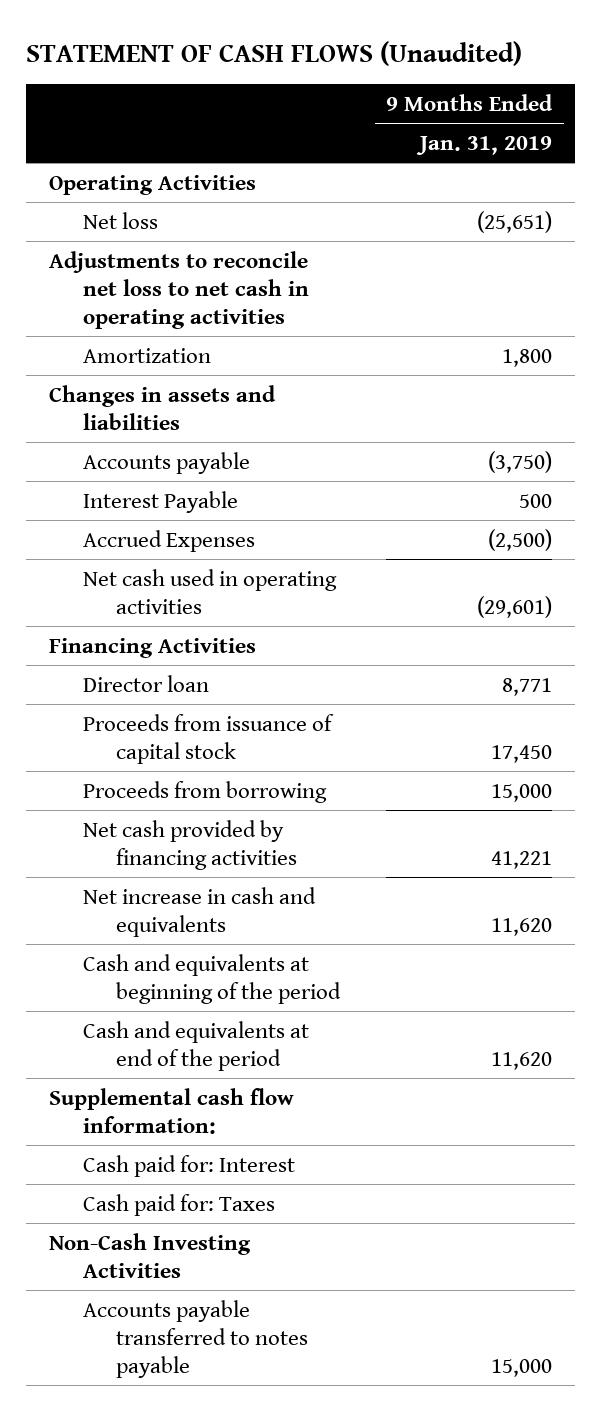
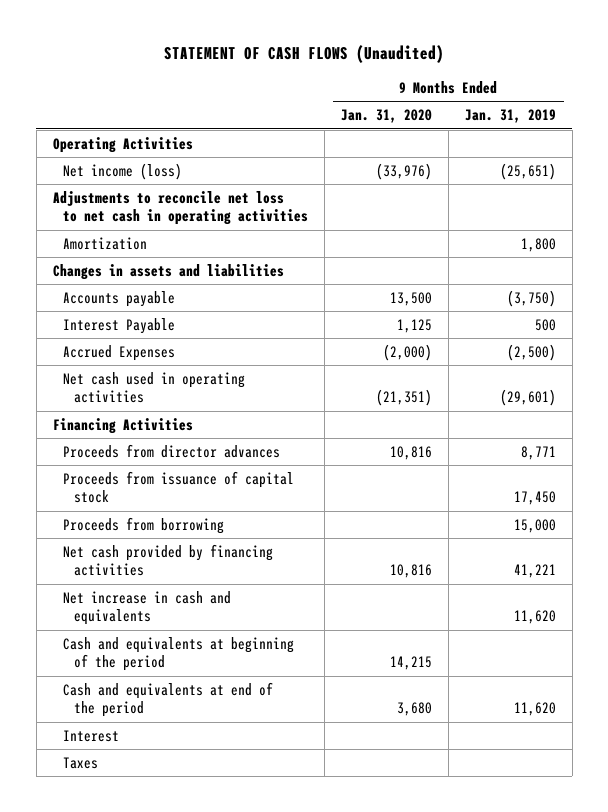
- | 9 Months Ended Jan. 31, 2019
+ | 9 Months Ended Jan. 31, 2020 | 9 Months Ended Jan. 31, 2019
- Net loss | (25,651)
+ Net income (loss) | (33,976) | (25,651)
- Director loan | 8,771
+ Proceeds from director advances | 10,816 | 8,771
- Supplemental cash flow information:
- Cash paid for: Interest
- Cash paid for: Taxes
- Non-Cash Investing Activities
- Accounts payable transferred to notes payable | 15,000
+ Interest
+ Taxes

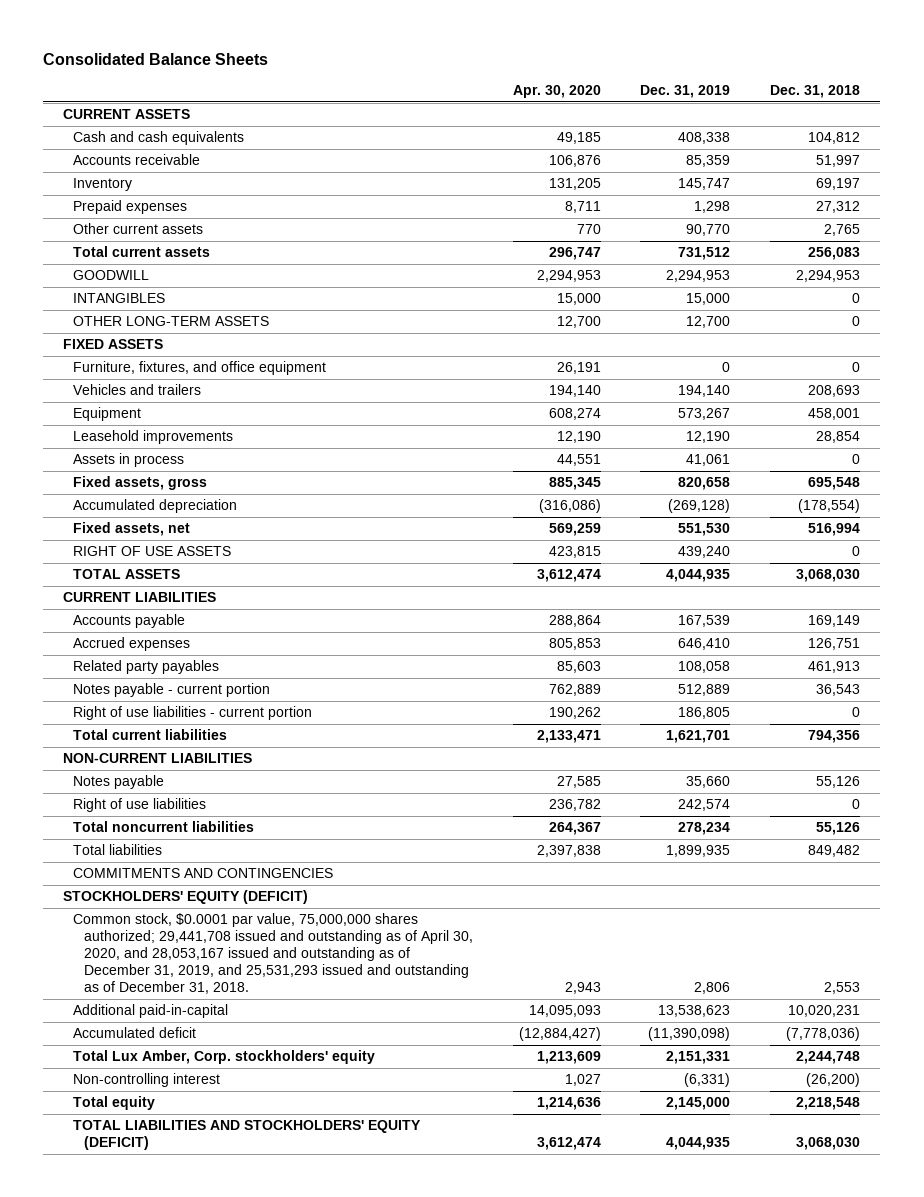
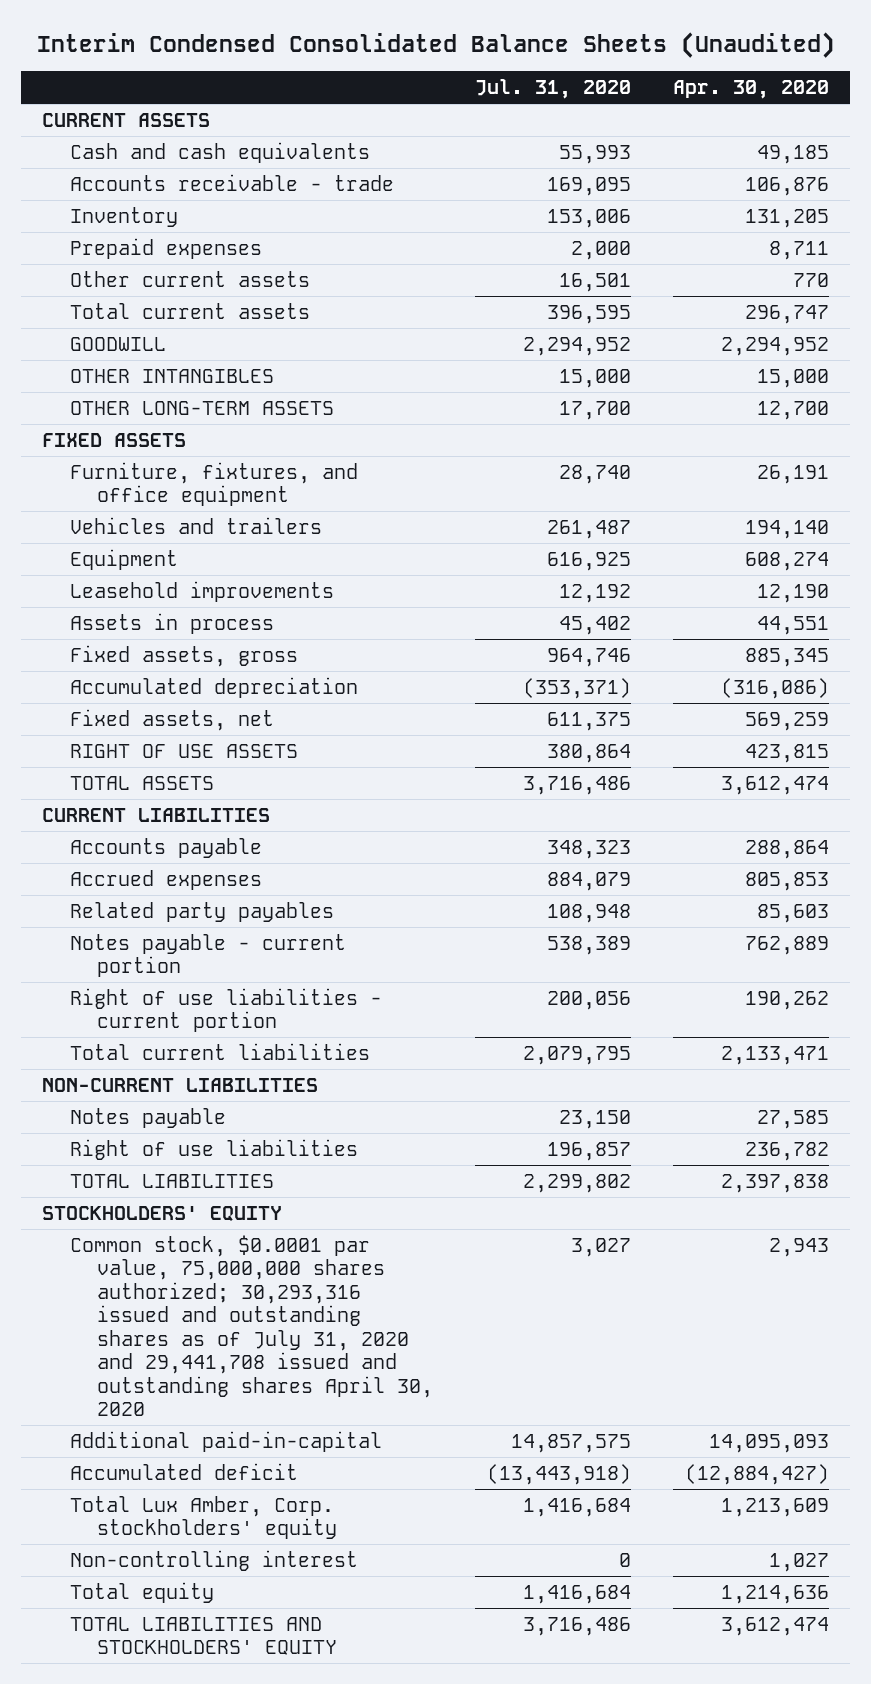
- Consolidated Balance Sheets
+ Interim Condensed Consolidated Balance Sheets (Unaudited)
- | Apr. 30, 2020 | Dec. 31, 2019 | Dec. 31, 2018
+ | Jul. 31, 2020 | Apr. 30, 2020
- Accounts receivable | 106,876 | 85,359 | 51,997
+ Accounts receivable - trade | 169,095 | 106,876
- GOODWILL | 2,294,953 | 2,294,953 | 2,294,953
- INTANGIBLES | 15,000 | 15,000 | 0
+ GOODWILL | 2,294,952 | 2,294,952
+ OTHER INTANGIBLES | 15,000 | 15,000
- Total noncurrent liabilities | 264,367 | 278,234 | 55,126
- Total liabilities | 2,397,838 | 1,899,935 | 849,482
- COMMITMENTS AND CONTINGENCIES
- STOCKHOLDERS' EQUITY (DEFICIT)
- Common stock, $0.0001 par value, 75,000,000 shares authorized; 29,441,708 issued and outstanding as of April 30, 2020, and 28,053,167 issued and outstanding as of December 31, 2019, and 25,531,293 issued and outstanding as of December 31, 2018. | 2,943 | 2,806 | 2,553
+ TOTAL LIABILITIES | 2,299,802 | 2,397,838
+ STOCKHOLDERS' EQUITY
+ Common stock, $0.0001 par value, 75,000,000 shares authorized; 30,293,316 issued and outstanding shares as of July 31, 2020 and 29,441,708 issued and outstanding shares April 30, 2020 | 3,027 | 2,943
- TOTAL LIABILITIES AND STOCKHOLDERS' EQUITY (DEFICIT) | 3,612,474 | 4,044,935 | 3,068,030
+ TOTAL LIABILITIES AND STOCKHOLDERS' EQUITY | 3,716,486 | 3,612,474

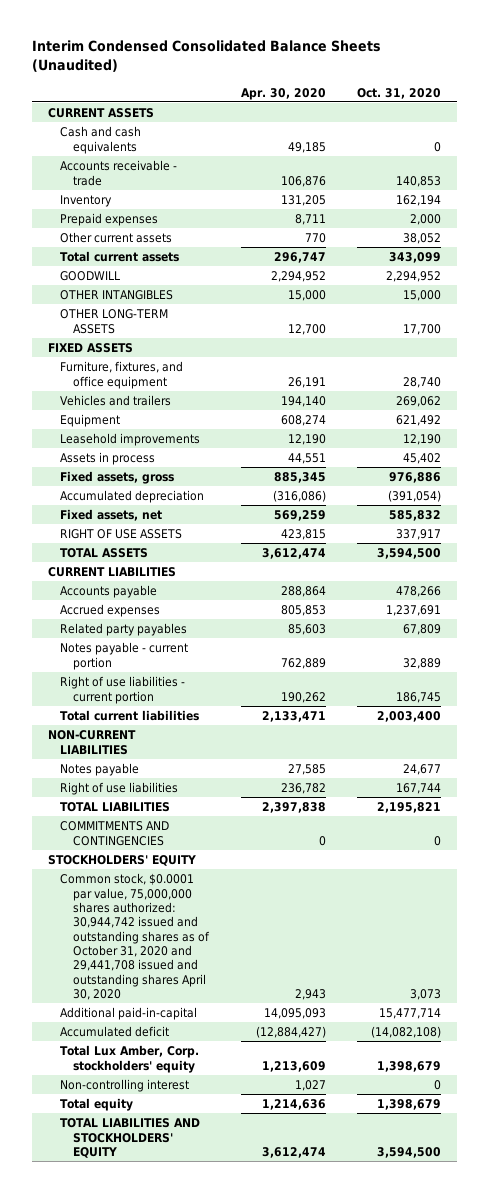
- | Jul. 31, 2020 | Apr. 30, 2020
+ | Apr. 30, 2020 | Oct. 31, 2020
+ COMMITMENTS AND CONTINGENCIES | 0 | 0
- Common stock, $0.0001 par value, 75,000,000 shares authorized; 30,293,316 issued and outstanding shares as of July 31, 2020 and 29,441,708 issued and outstanding shares April 30, 2020 | 3,027 | 2,943
+ Common stock, $0.0001 par value, 75,000,000 shares authorized: 30,944,742 issued and outstanding shares as of October 31, 2020 and 29,441,708 issued and outstanding shares April 30, 2020 | 2,943 | 3,073

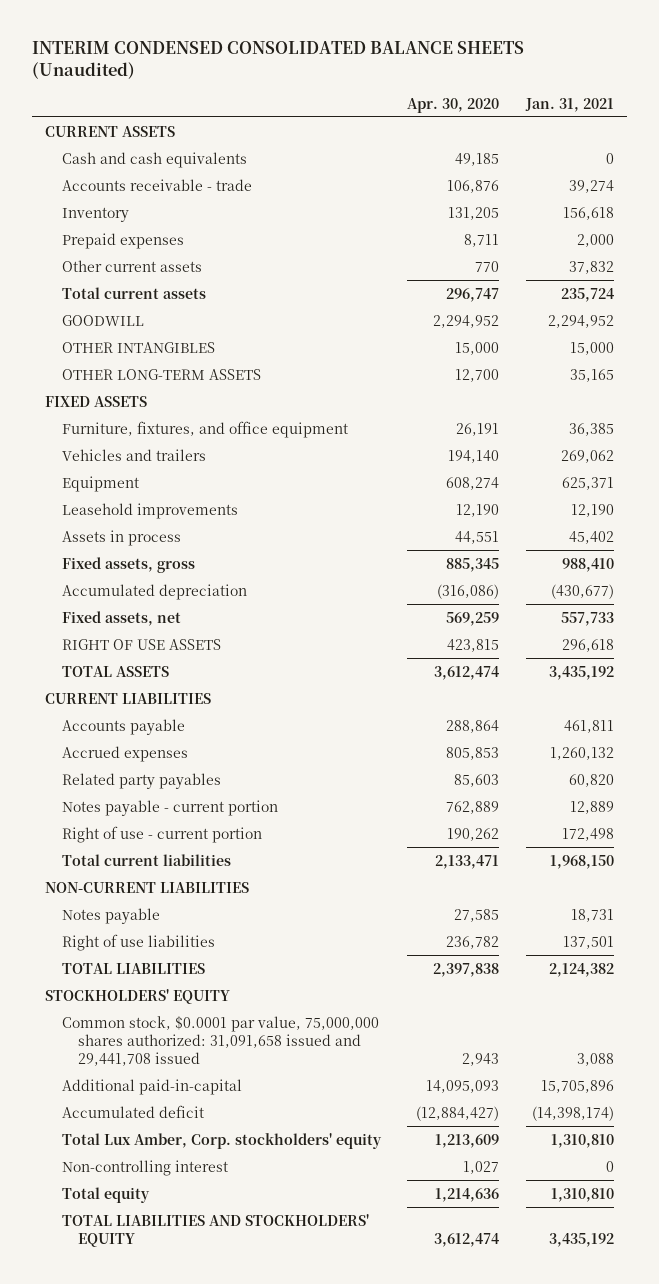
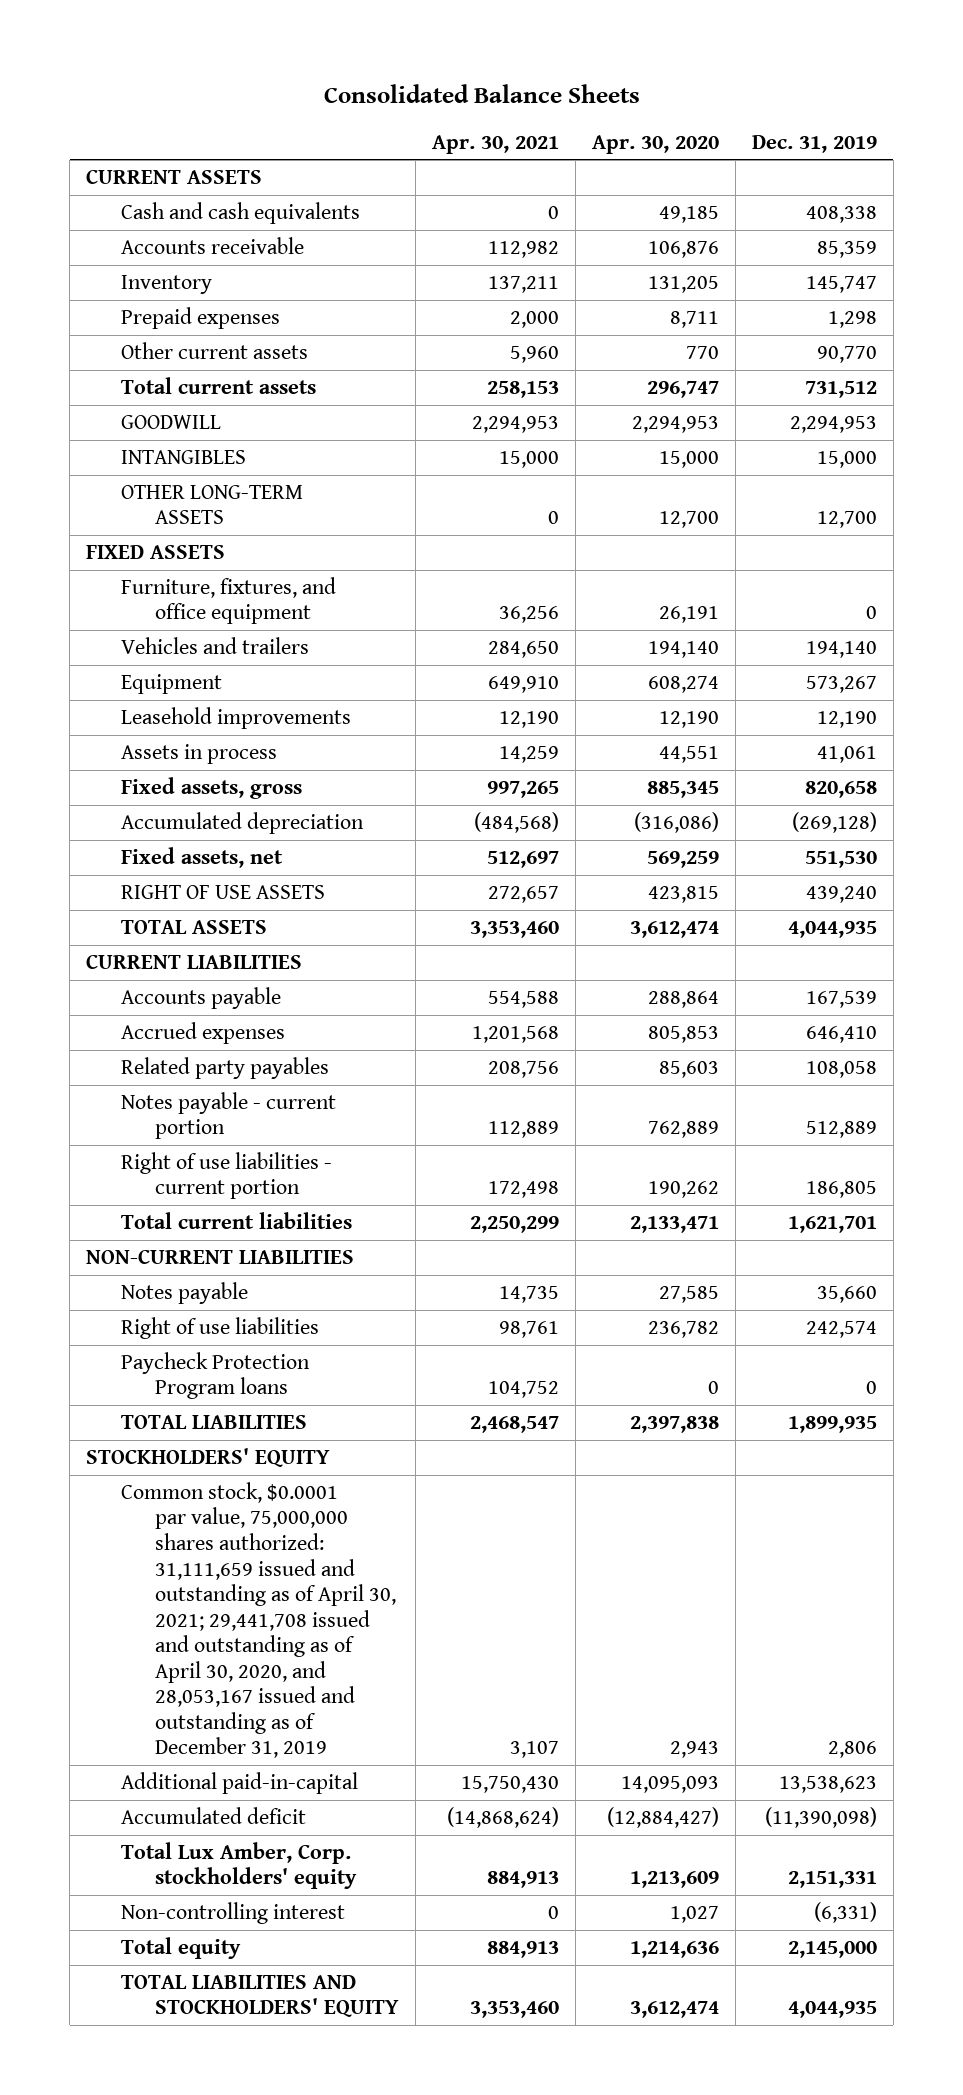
- INTERIM CONDENSED CONSOLIDATED BALANCE SHEETS (Unaudited)
+ Consolidated Balance Sheets
- | Apr. 30, 2020 | Jan. 31, 2021
+ | Apr. 30, 2021 | Apr. 30, 2020 | Dec. 31, 2019
- Accounts receivable - trade | 106,876 | 39,274
+ Accounts receivable | 112,982 | 106,876 | 85,359
- GOODWILL | 2,294,952 | 2,294,952
- OTHER INTANGIBLES | 15,000 | 15,000
+ GOODWILL | 2,294,953 | 2,294,953 | 2,294,953
+ INTANGIBLES | 15,000 | 15,000 | 15,000
- Right of use - current portion | 190,262 | 172,498
+ Right of use liabilities - current portion | 172,498 | 190,262 | 186,805
+ Paycheck Protection Program loans | 104,752 | 0 | 0
- Common stock, $0.0001 par value, 75,000,000 shares authorized: 31,091,658 issued and 29,441,708 issued | 2,943 | 3,088
+ Common stock, $0.0001 par value, 75,000,000 shares authorized: 31,111,659 issued and outstanding as of April 30, 2021; 29,441,708 issued and outstanding as of April 30, 2020, and 28,053,167 issued and outstanding as of December 31, 2019 | 3,107 | 2,943 | 2,806

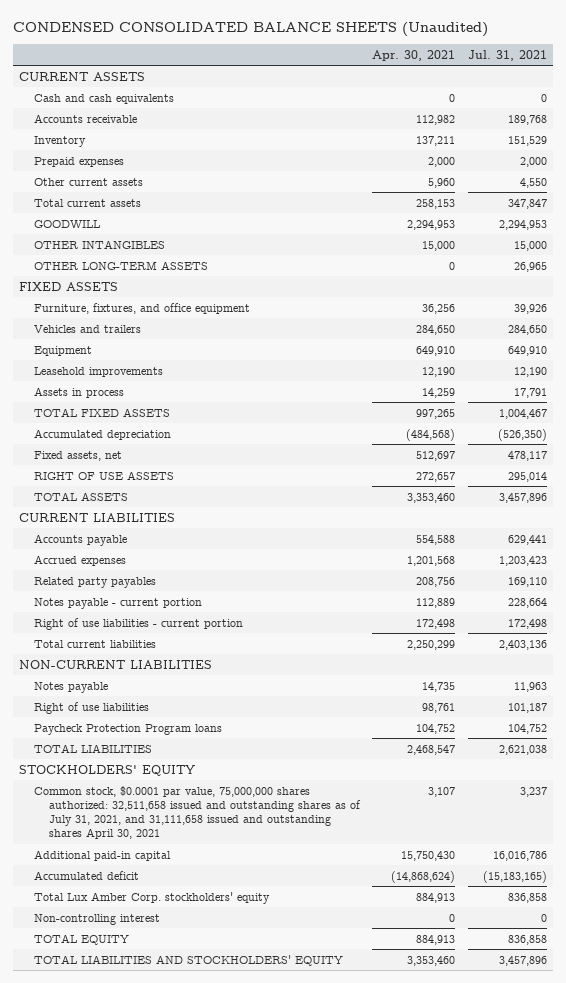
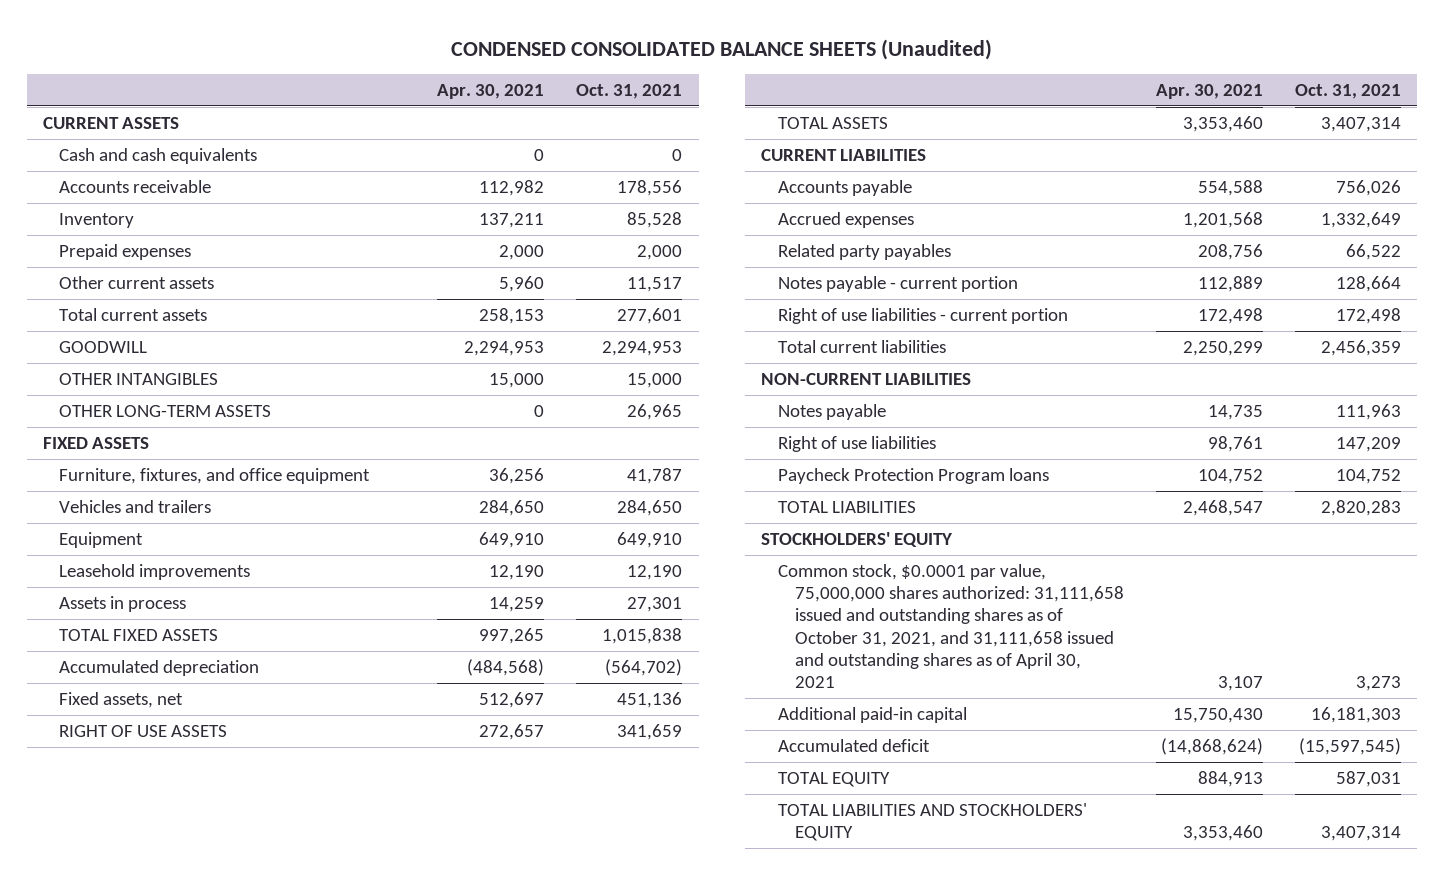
- | Apr. 30, 2021 | Jul. 31, 2021
+ | Apr. 30, 2021 | Oct. 31, 2021
- Common stock, $0.0001 par value, 75,000,000 shares authorized: 32,511,658 issued and outstanding shares as of July 31, 2021, and 31,111,658 issued and outstanding shares April 30, 2021 | 3,107 | 3,237
+ Common stock, $0.0001 par value, 75,000,000 shares authorized: 31,111,658 issued and outstanding shares as of October 31, 2021, and 31,111,658 issued and outstanding shares as of April 30, 2021 | 3,107 | 3,273
- Total Lux Amber Corp. stockholders' equity | 884,913 | 836,858
- Non-controlling interest | 0 | 0

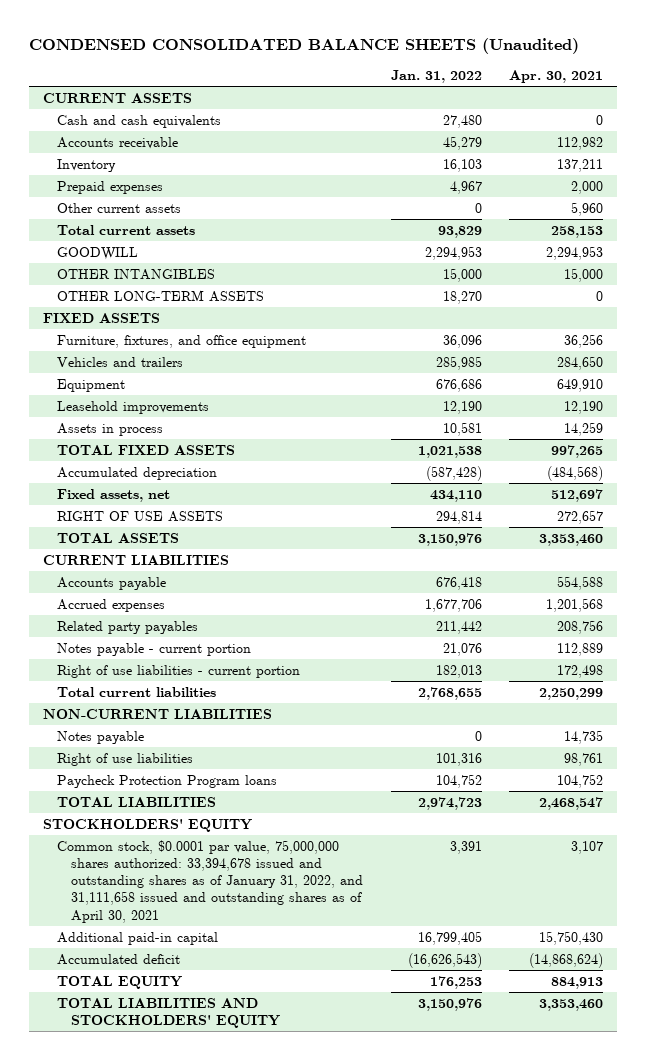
- | Apr. 30, 2021 | Oct. 31, 2021
+ | Jan. 31, 2022 | Apr. 30, 2021
- Common stock, $0.0001 par value, 75,000,000 shares authorized: 31,111,658 issued and outstanding shares as of October 31, 2021, and 31,111,658 issued and outstanding shares as of April 30, 2021 | 3,107 | 3,273
+ Common stock, $0.0001 par value, 75,000,000 shares authorized: 33,394,678 issued and outstanding shares as of January 31, 2022, and 31,111,658 issued and outstanding shares as of April 30, 2021 | 3,391 | 3,107

